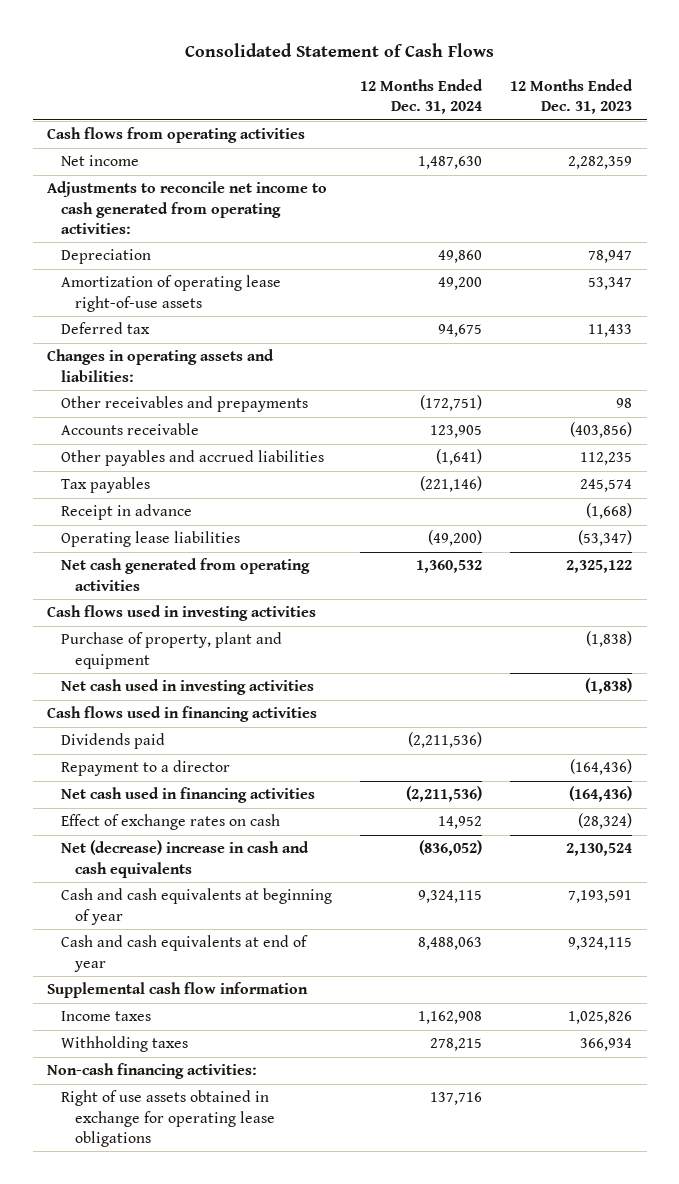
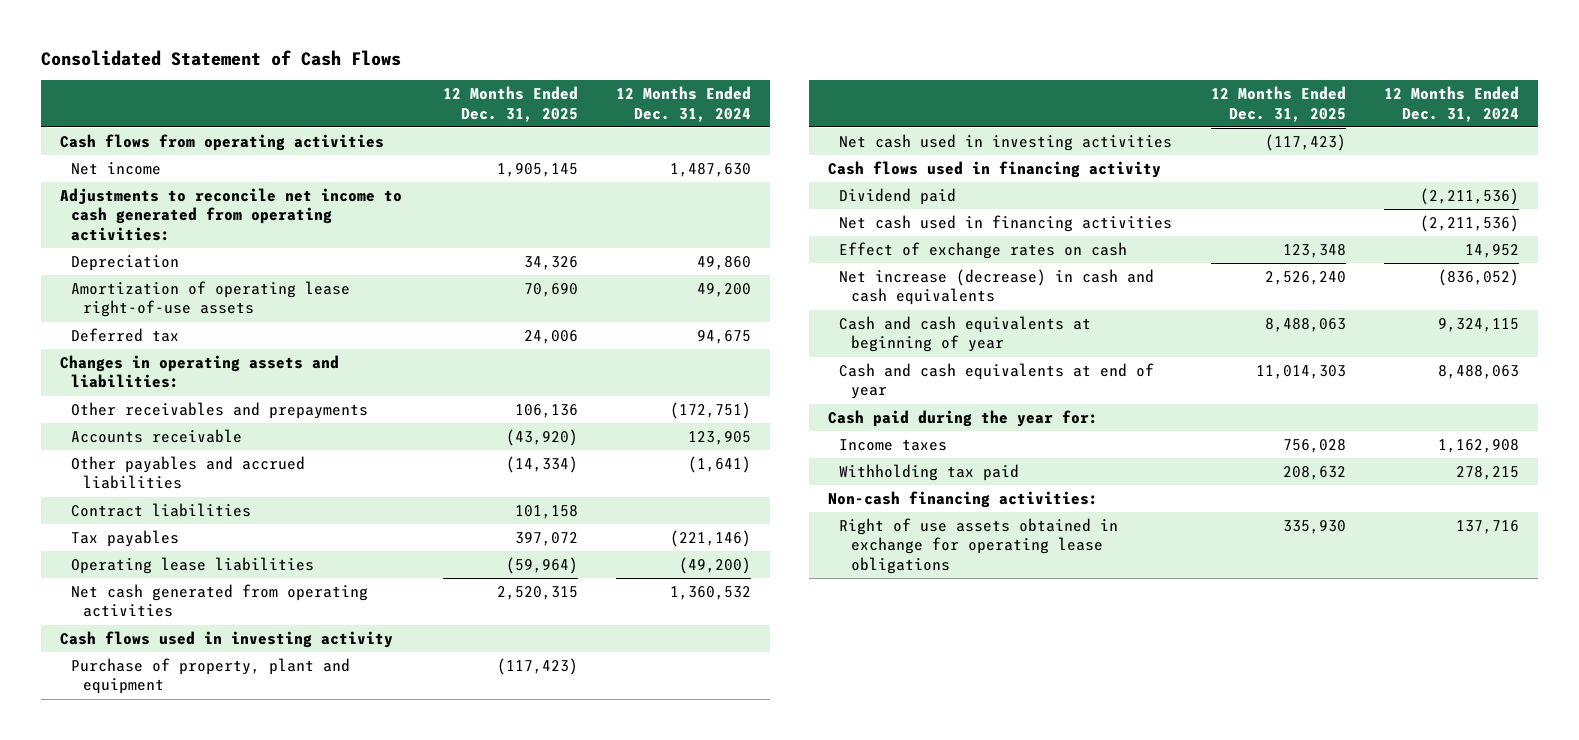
- | 12 Months Ended Dec. 31, 2024 | 12 Months Ended Dec. 31, 2023
+ | 12 Months Ended Dec. 31, 2025 | 12 Months Ended Dec. 31, 2024
+ Contract liabilities | 101,158 |
- Receipt in advance | | (1,668)
- Cash flows used in investing activities
+ Cash flows used in investing activity
- Cash flows used in financing activities
- Dividends paid | (2,211,536) |
- Repayment to a director | | (164,436)
+ Cash flows used in financing activity
+ Dividend paid | | (2,211,536)
- Net (decrease) increase in cash and cash equivalents | (836,052) | 2,130,524
+ Net increase (decrease) in cash and cash equivalents | 2,526,240 | (836,052)
- Supplemental cash flow information
+ Cash paid during the year for:
- Withholding taxes | 278,215 | 366,934
+ Withholding tax paid | 208,632 | 278,215

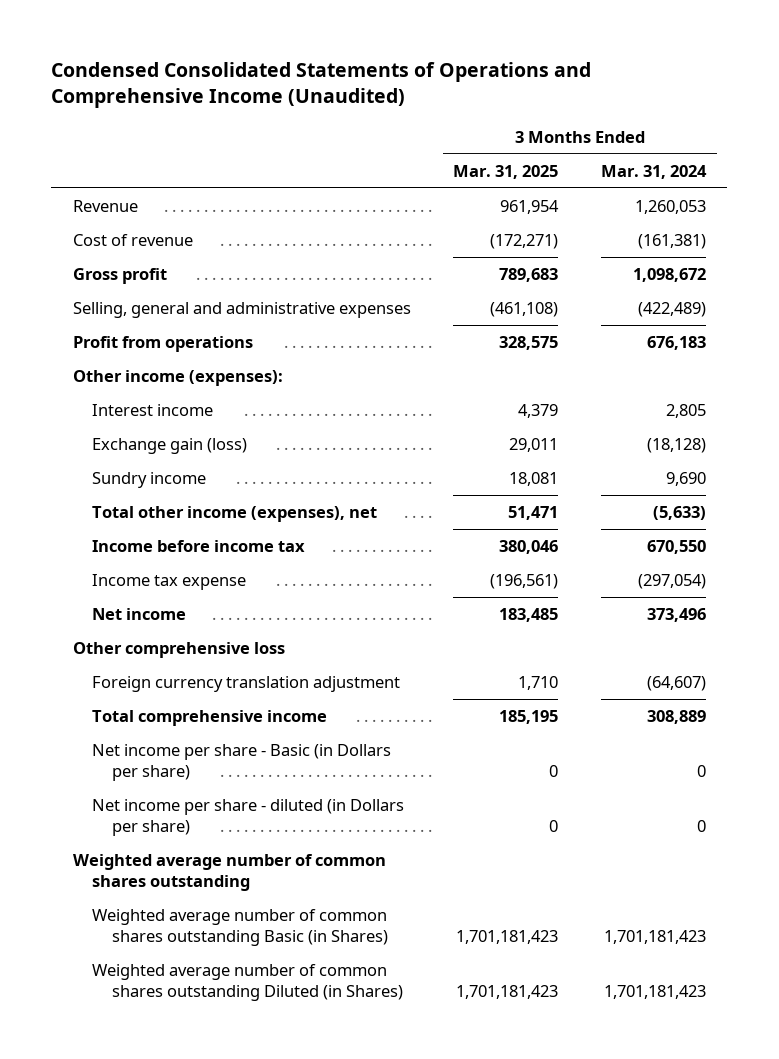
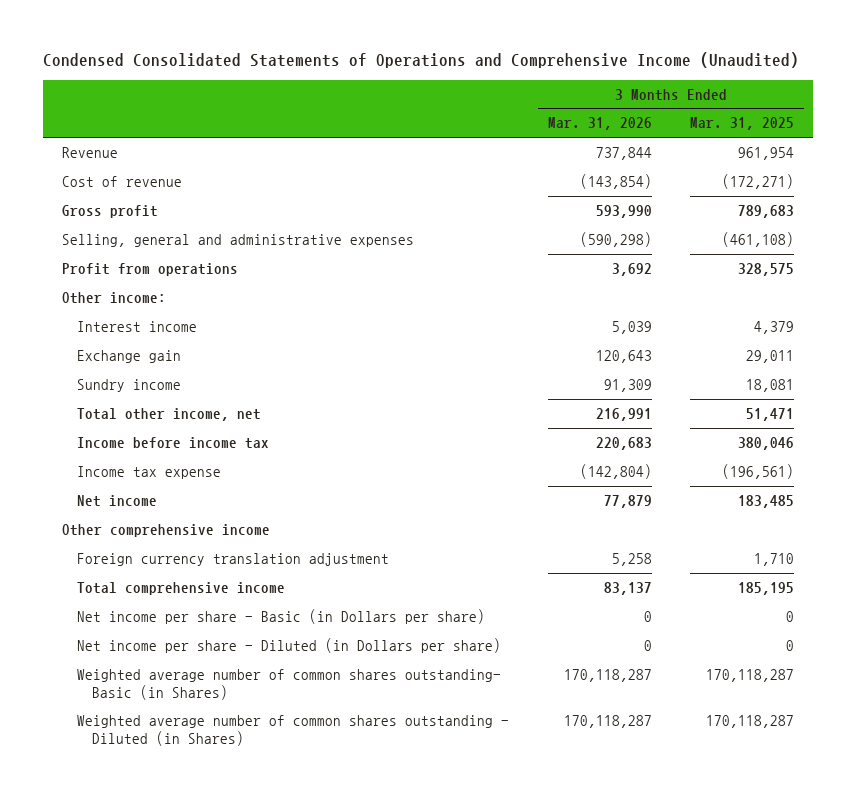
- | 3 Months Ended Mar. 31, 2025 | 3 Months Ended Mar. 31, 2024
+ | 3 Months Ended Mar. 31, 2026 | 3 Months Ended Mar. 31, 2025
- Other income (expenses):
+ Other income:
- Exchange gain (loss) | 29,011 | (18,128)
+ Exchange gain | 120,643 | 29,011
- Total other income (expenses), net | 51,471 | (5,633)
+ Total other income, net | 216,991 | 51,471
- Other comprehensive loss
+ Other comprehensive income
- Net income per share - diluted (in Dollars per share) | 0 | 0
- Weighted average number of common shares outstanding
- Weighted average number of common shares outstanding Basic (in Shares) | 1,701,181,423 | 1,701,181,423
- Weighted average number of common shares outstanding Diluted (in Shares) | 1,701,181,423 | 1,701,181,423
+ Net income per share - Diluted (in Dollars per share) | 0 | 0
+ Weighted average number of common shares outstanding- Basic (in Shares) | 170,118,287 | 170,118,287
+ Weighted average number of common shares outstanding - Diluted (in Shares) | 170,118,287 | 170,118,287

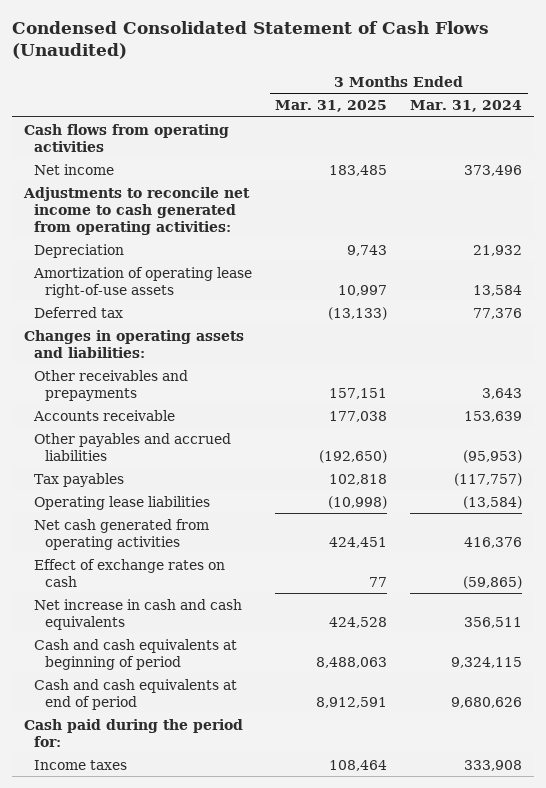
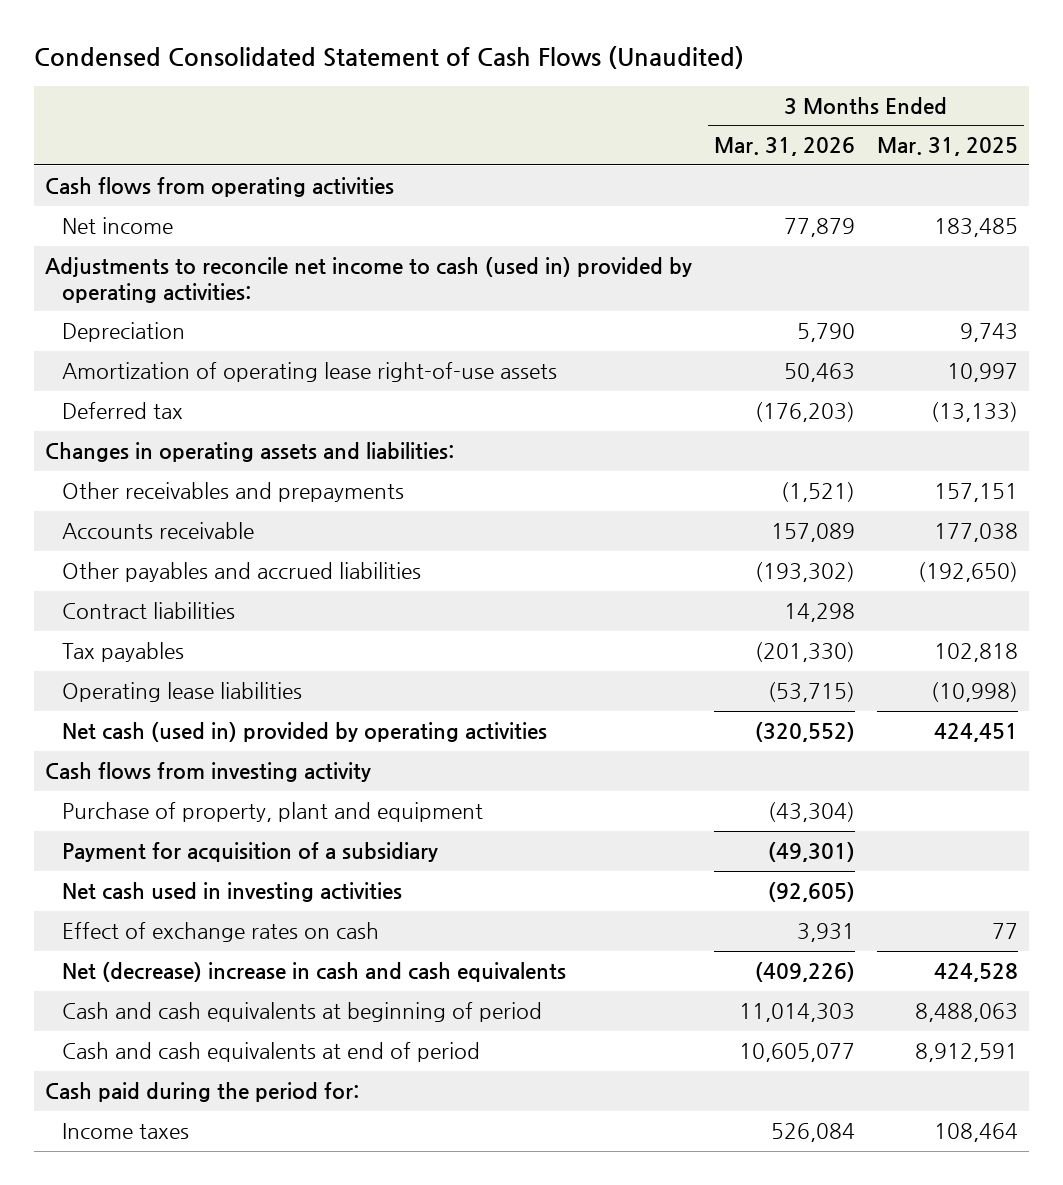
- | 3 Months Ended Mar. 31, 2025 | 3 Months Ended Mar. 31, 2024
+ | 3 Months Ended Mar. 31, 2026 | 3 Months Ended Mar. 31, 2025
- Adjustments to reconcile net income to cash generated from operating activities:
+ Adjustments to reconcile net income to cash (used in) provided by operating activities:
+ Contract liabilities | 14,298 |
- Net cash generated from operating activities | 424,451 | 416,376
+ Net cash (used in) provided by operating activities | (320,552) | 424,451
+ Cash flows from investing activity
+ Purchase of property, plant and equipment | (43,304) |
+ Payment for acquisition of a subsidiary | (49,301) |
+ Net cash used in investing activities | (92,605) |
- Net increase in cash and cash equivalents | 424,528 | 356,511
+ Net (decrease) increase in cash and cash equivalents | (409,226) | 424,528

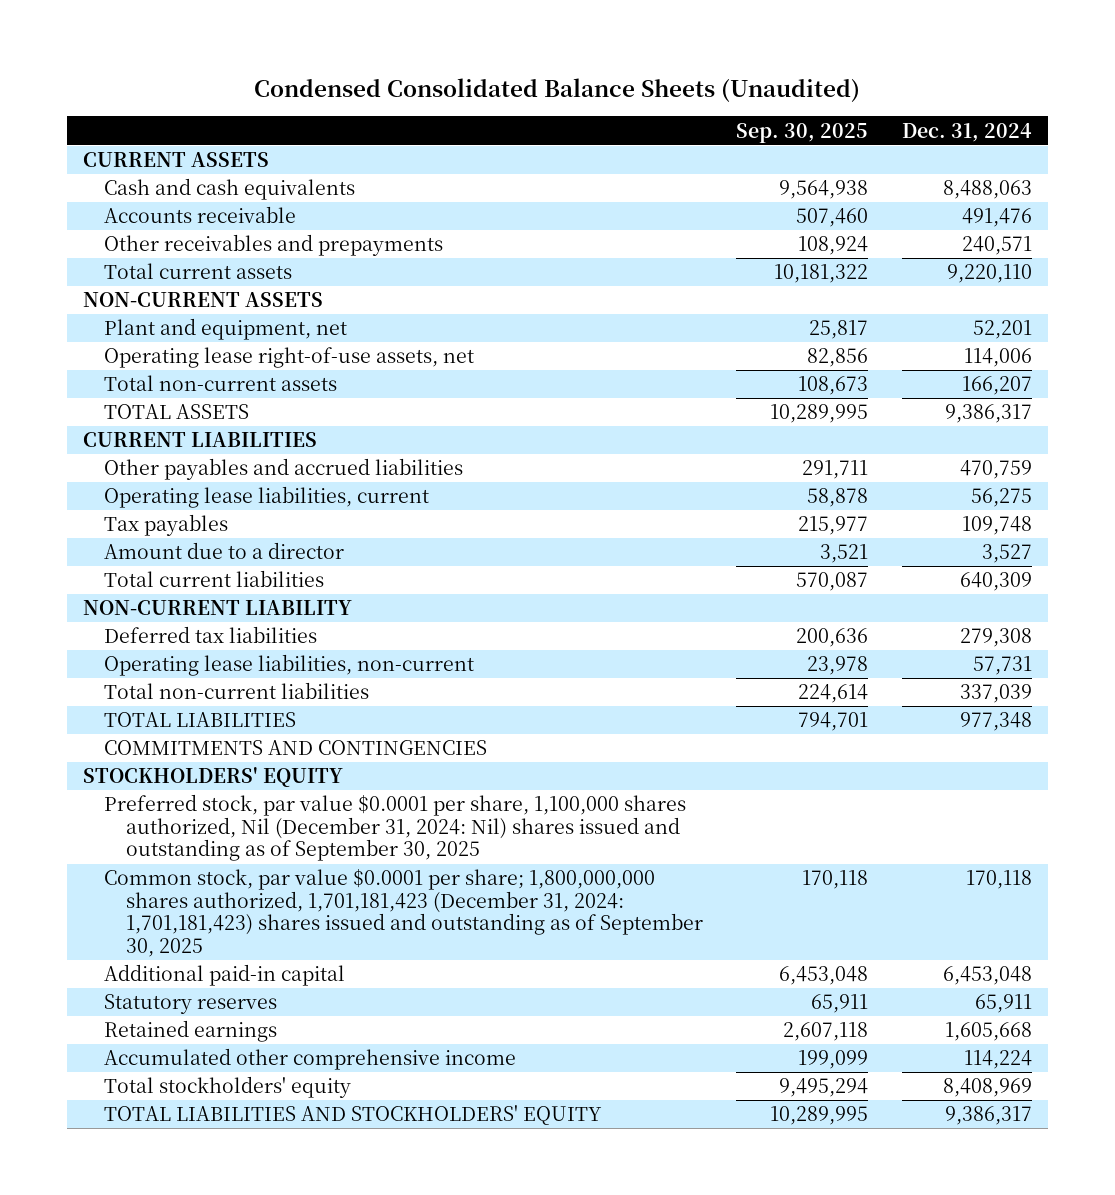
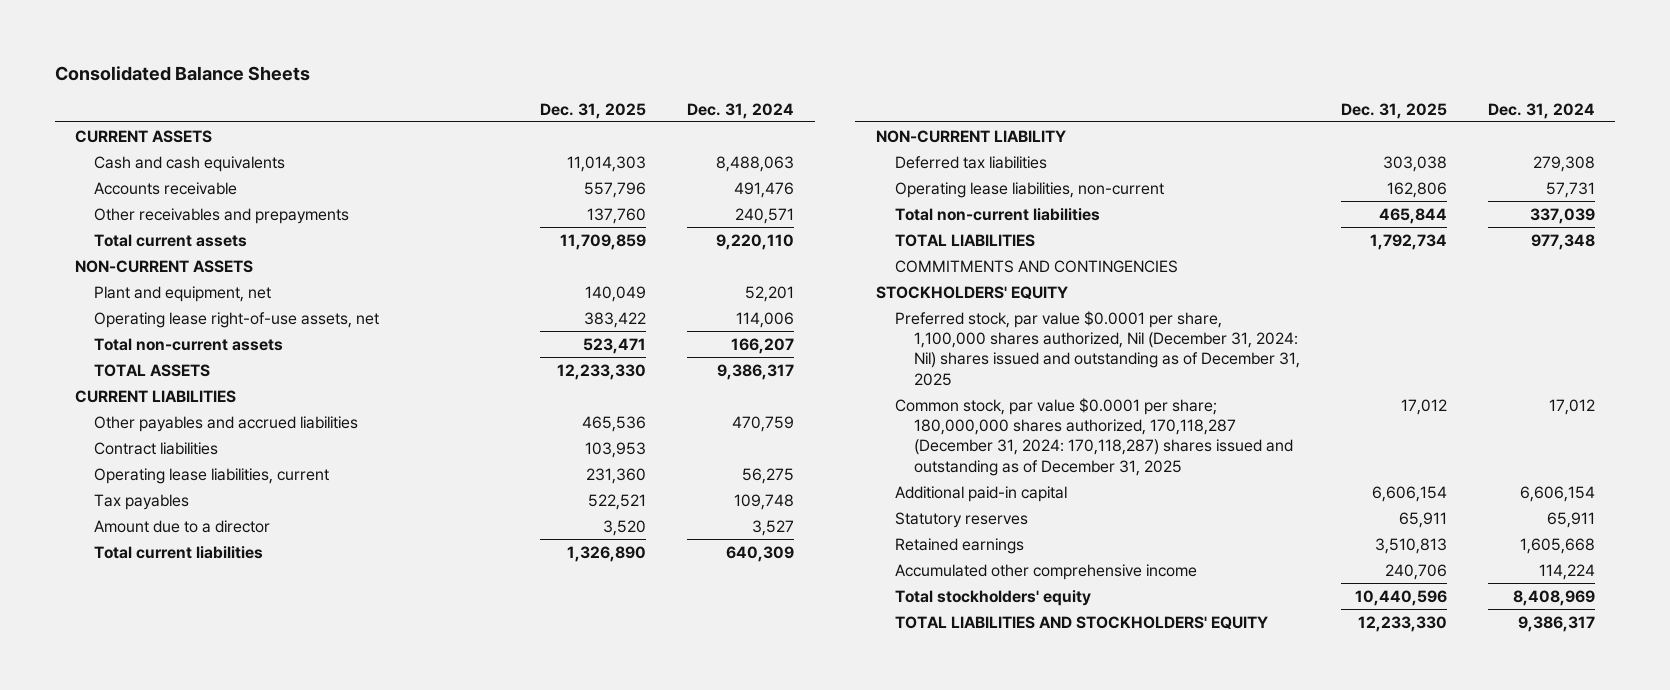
- Condensed Consolidated Balance Sheets (Unaudited)
+ Consolidated Balance Sheets
- | Sep. 30, 2025 | Dec. 31, 2024
+ | Dec. 31, 2025 | Dec. 31, 2024
+ Contract liabilities | 103,953 |
- Preferred stock, par value $0.0001 per share, 1,100,000 shares authorized, Nil (December 31, 2024: Nil) shares issued and outstanding as of September 30, 2025
- Common stock, par value $0.0001 per share; 1,800,000,000 shares authorized, 1,701,181,423 (December 31, 2024: 1,701,181,423) shares issued and outstanding as of September 30, 2025 | 170,118 | 170,118
- Additional paid-in capital | 6,453,048 | 6,453,048
+ Preferred stock, par value $0.0001 per share, 1,100,000 shares authorized, Nil (December 31, 2024: Nil) shares issued and outstanding as of December 31, 2025
+ Common stock, par value $0.0001 per share; 180,000,000 shares authorized, 170,118,287 (December 31, 2024: 170,118,287) shares issued and outstanding as of December 31, 2025 | 17,012 | 17,012
+ Additional paid-in capital | 6,606,154 | 6,606,154

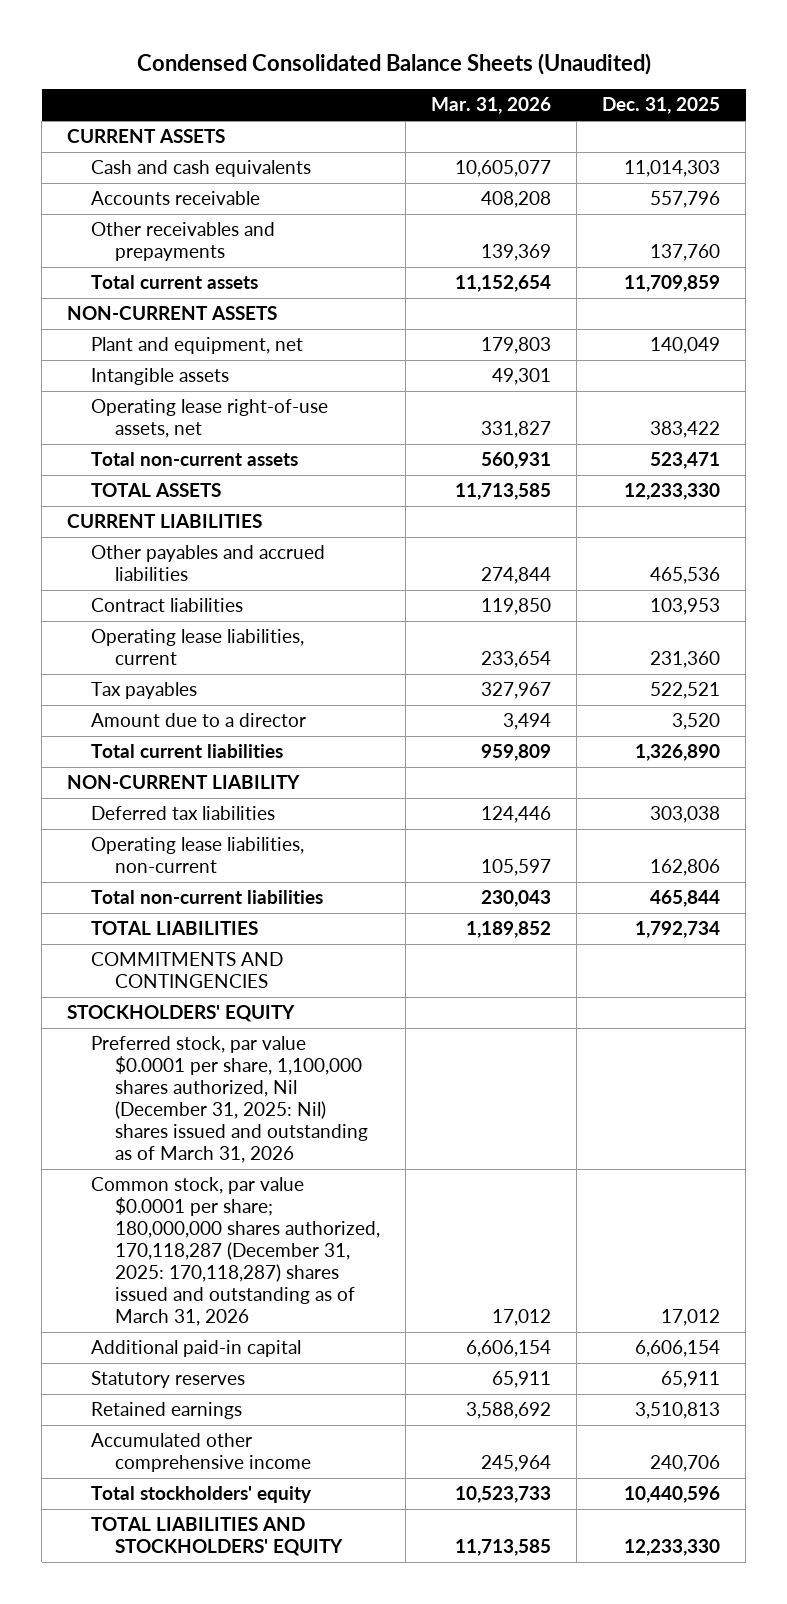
- Consolidated Balance Sheets
+ Condensed Consolidated Balance Sheets (Unaudited)
- | Dec. 31, 2025 | Dec. 31, 2024
+ | Mar. 31, 2026 | Dec. 31, 2025
+ Intangible assets | 49,301 |
- Preferred stock, par value $0.0001 per share, 1,100,000 shares authorized, Nil (December 31, 2024: Nil) shares issued and outstanding as of December 31, 2025
- Common stock, par value $0.0001 per share; 180,000,000 shares authorized, 170,118,287 (December 31, 2024: 170,118,287) shares issued and outstanding as of December 31, 2025 | 17,012 | 17,012
+ Preferred stock, par value $0.0001 per share, 1,100,000 shares authorized, Nil (December 31, 2025: Nil) shares issued and outstanding as of March 31, 2026
+ Common stock, par value $0.0001 per share; 180,000,000 shares authorized, 170,118,287 (December 31, 2025: 170,118,287) shares issued and outstanding as of March 31, 2026 | 17,012 | 17,012

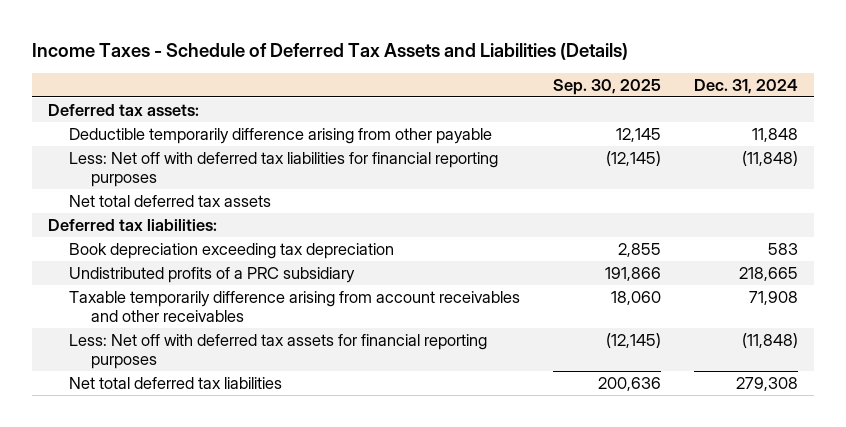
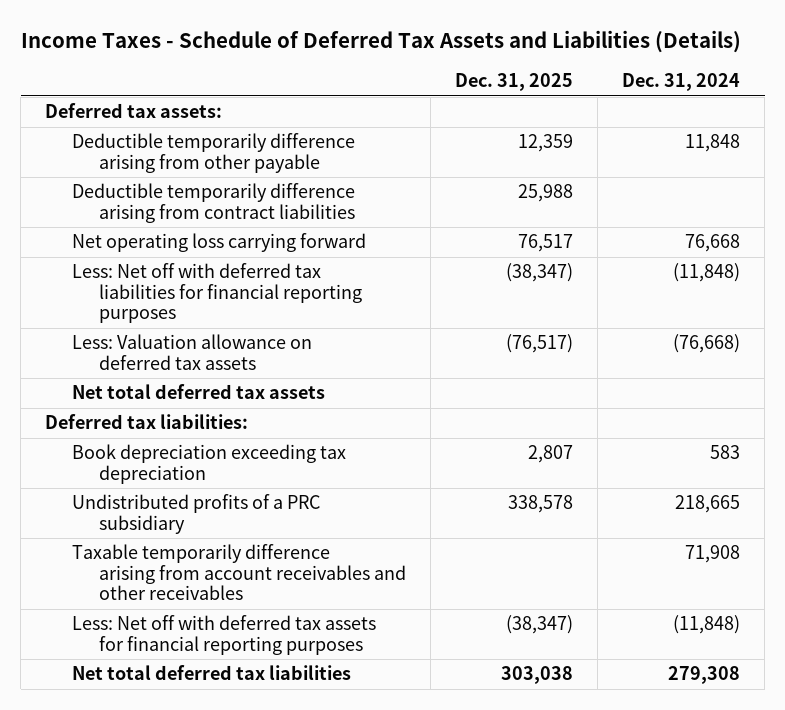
- | Sep. 30, 2025 | Dec. 31, 2024
+ | Dec. 31, 2025 | Dec. 31, 2024
+ Deductible temporarily difference arising from contract liabilities | 25,988 |
+ Net operating loss carrying forward | 76,517 | 76,668
+ Less: Valuation allowance on deferred tax assets | (76,517) | (76,668)

